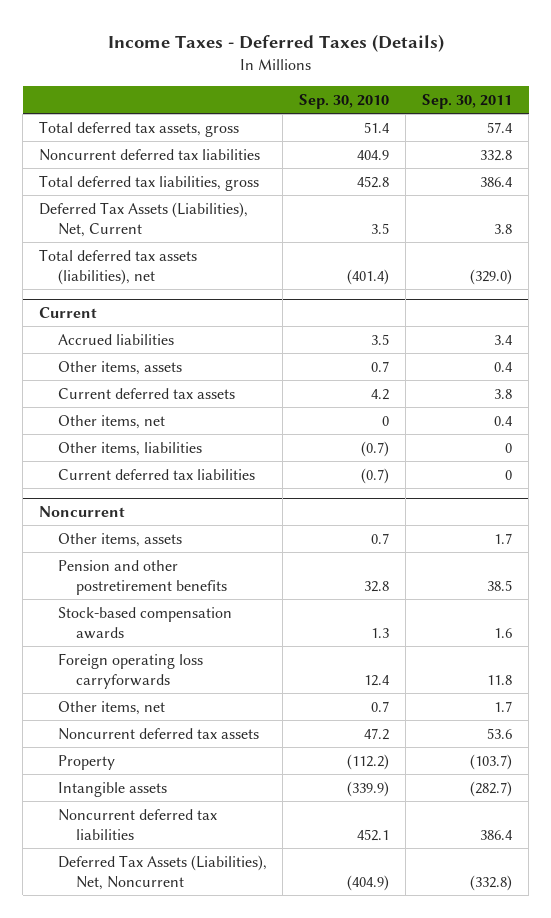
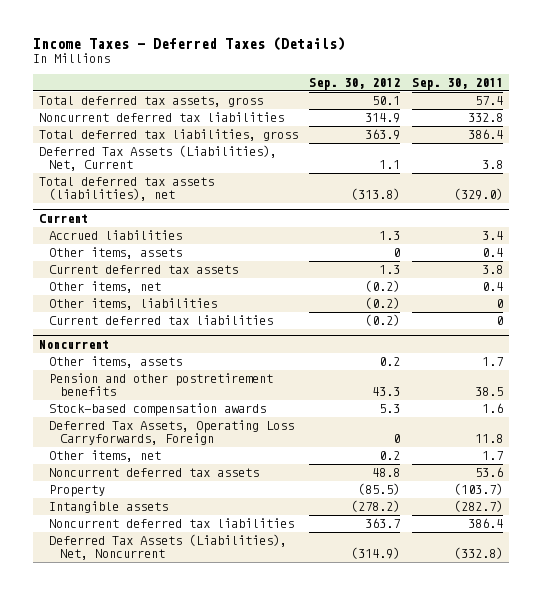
- | Sep. 30, 2010 | Sep. 30, 2011
+ | Sep. 30, 2012 | Sep. 30, 2011
@ Noncurrent
- Foreign operating loss carryforwards | 12.4 | 11.8
+ Deferred Tax Assets, Operating Loss Carryforwards, Foreign | 0 | 11.8

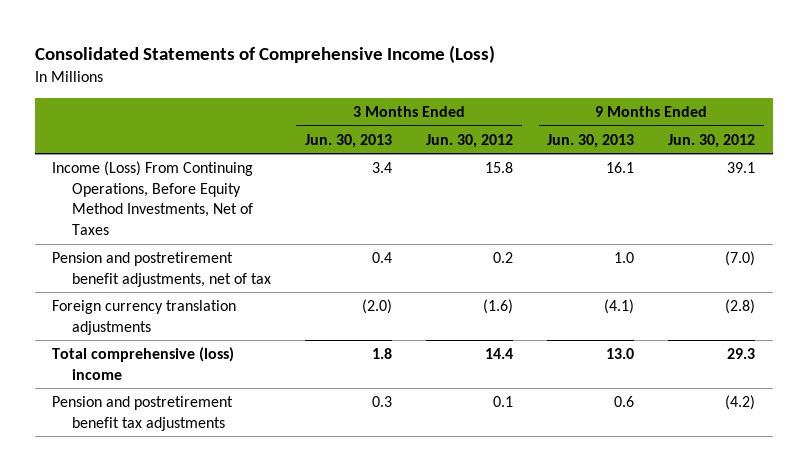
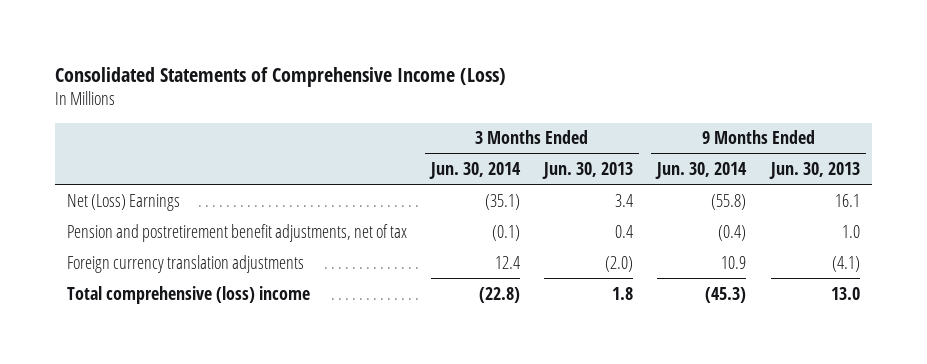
- | 3 Months Ended Jun. 30, 2013 | 3 Months Ended Jun. 30, 2012 | 9 Months Ended Jun. 30, 2013 | 9 Months Ended Jun. 30, 2012
+ | 3 Months Ended Jun. 30, 2014 | 3 Months Ended Jun. 30, 2013 | 9 Months Ended Jun. 30, 2014 | 9 Months Ended Jun. 30, 2013
- Income (Loss) From Continuing Operations, Before Equity Method Investments, Net of Taxes | 3.4 | 15.8 | 16.1 | 39.1
+ Net (Loss) Earnings | (35.1) | 3.4 | (55.8) | 16.1
- Pension and postretirement benefit tax adjustments | 0.3 | 0.1 | 0.6 | (4.2)

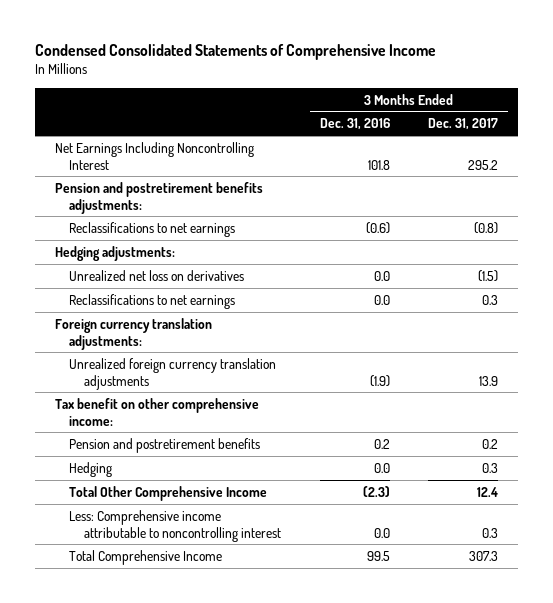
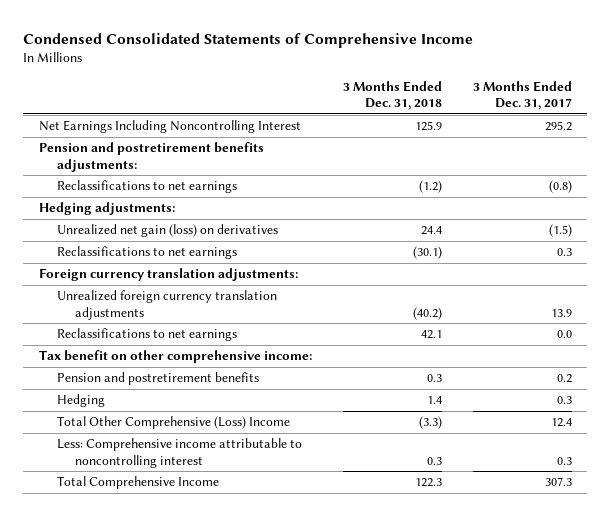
- | 3 Months Ended Dec. 31, 2016 | 3 Months Ended Dec. 31, 2017
+ | 3 Months Ended Dec. 31, 2018 | 3 Months Ended Dec. 31, 2017
- Unrealized net loss on derivatives | 0.0 | (1.5)
+ Unrealized net gain (loss) on derivatives | 24.4 | (1.5)
+ Reclassifications to net earnings | 42.1 | 0.0
- Total Other Comprehensive Income | (2.3) | 12.4
+ Total Other Comprehensive (Loss) Income | (3.3) | 12.4

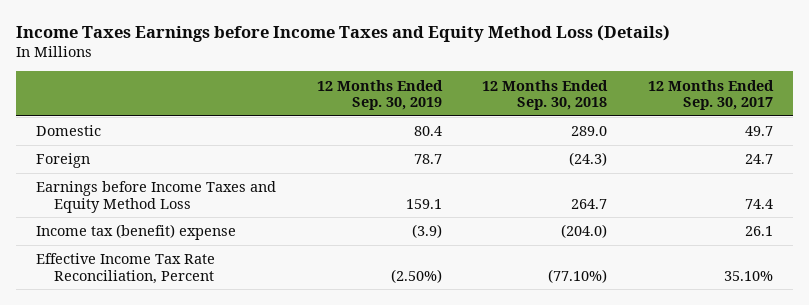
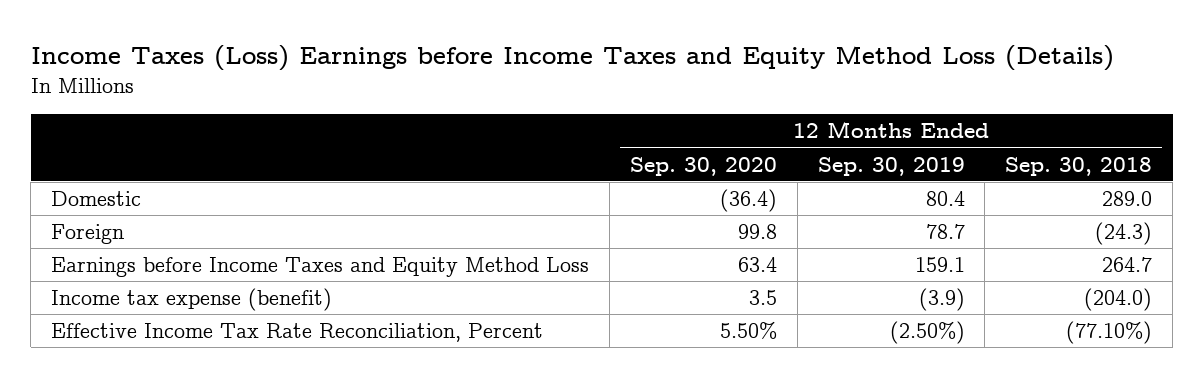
- Income Taxes Earnings before Income Taxes and Equity Method Loss (Details)
+ Income Taxes (Loss) Earnings before Income Taxes and Equity Method Loss (Details)
- | 12 Months Ended Sep. 30, 2019 | 12 Months Ended Sep. 30, 2018 | 12 Months Ended Sep. 30, 2017
+ | 12 Months Ended Sep. 30, 2020 | 12 Months Ended Sep. 30, 2019 | 12 Months Ended Sep. 30, 2018
- Income tax (benefit) expense | (3.9) | (204.0) | 26.1
+ Income tax expense (benefit) | 3.5 | (3.9) | (204.0)

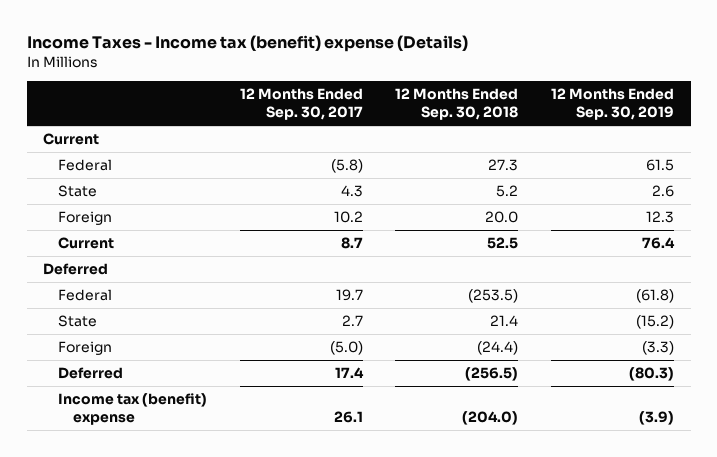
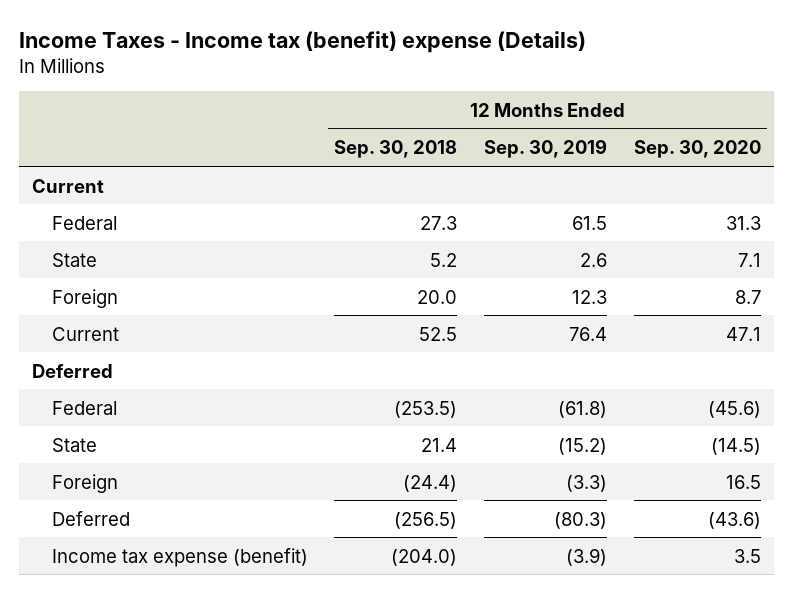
- | 12 Months Ended Sep. 30, 2017 | 12 Months Ended Sep. 30, 2018 | 12 Months Ended Sep. 30, 2019
+ | 12 Months Ended Sep. 30, 2018 | 12 Months Ended Sep. 30, 2019 | 12 Months Ended Sep. 30, 2020
- Income tax (benefit) expense | 26.1 | (204.0) | (3.9)
+ Income tax expense (benefit) | (204.0) | (3.9) | 3.5

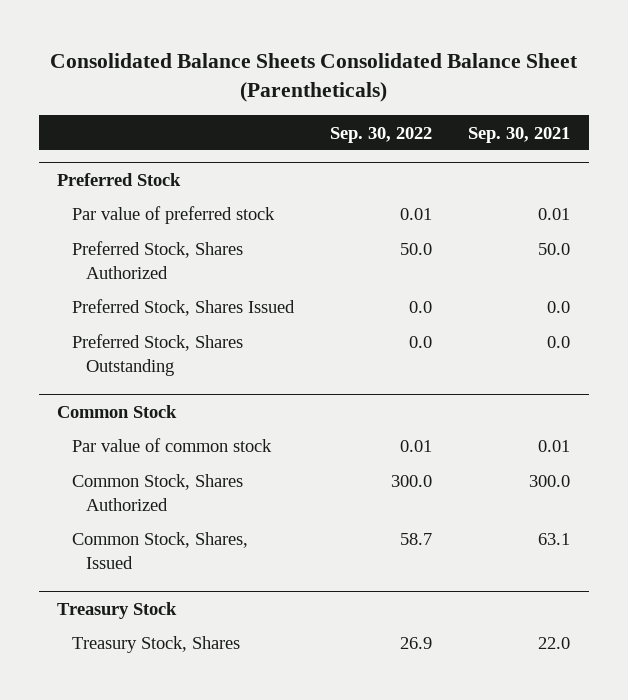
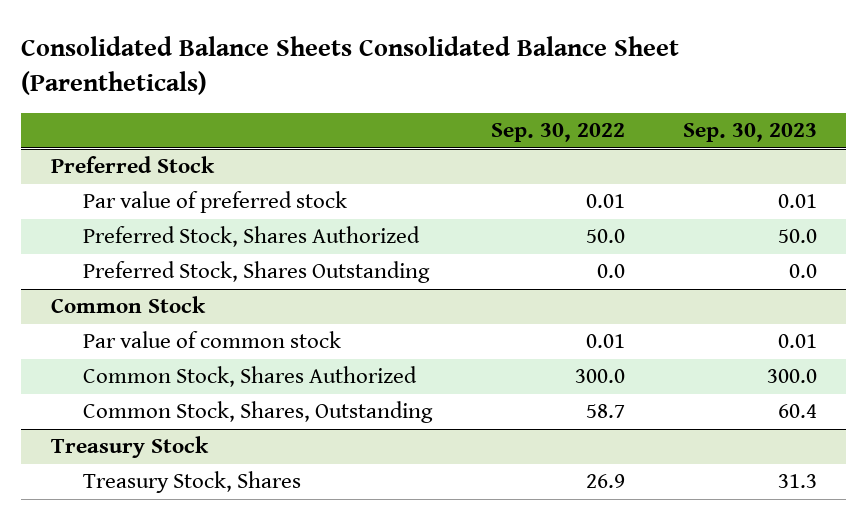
- | Sep. 30, 2022 | Sep. 30, 2021
+ | Sep. 30, 2022 | Sep. 30, 2023
@ Preferred Stock
- Preferred Stock, Shares Issued | 0.0 | 0.0
@ Common Stock
- Common Stock, Shares, Issued | 58.7 | 63.1
+ Common Stock, Shares, Outstanding | 58.7 | 60.4

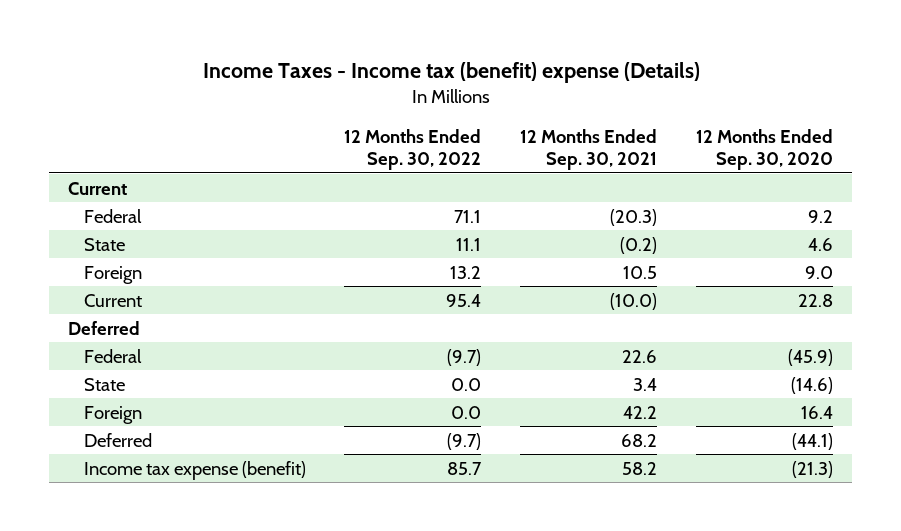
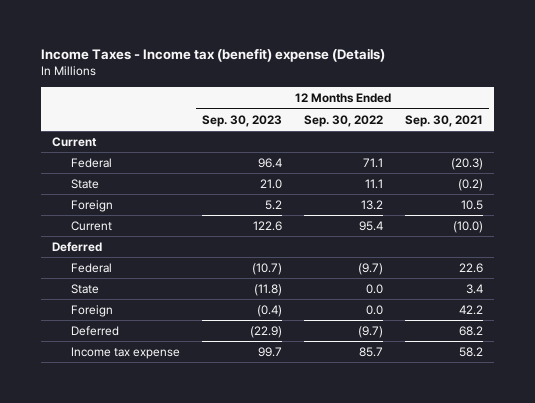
- | 12 Months Ended Sep. 30, 2022 | 12 Months Ended Sep. 30, 2021 | 12 Months Ended Sep. 30, 2020
+ | 12 Months Ended Sep. 30, 2023 | 12 Months Ended Sep. 30, 2022 | 12 Months Ended Sep. 30, 2021
- Income tax expense (benefit) | 85.7 | 58.2 | (21.3)
+ Income tax expense | 99.7 | 85.7 | 58.2

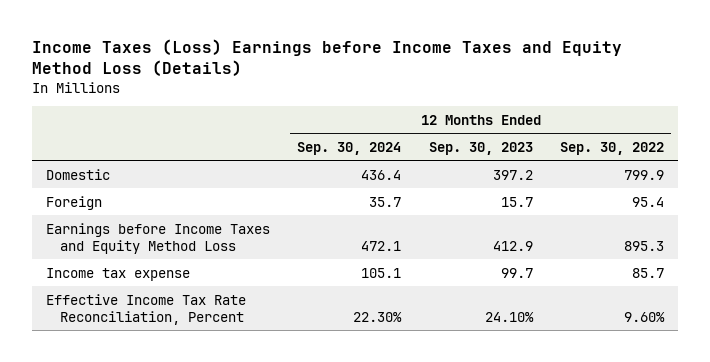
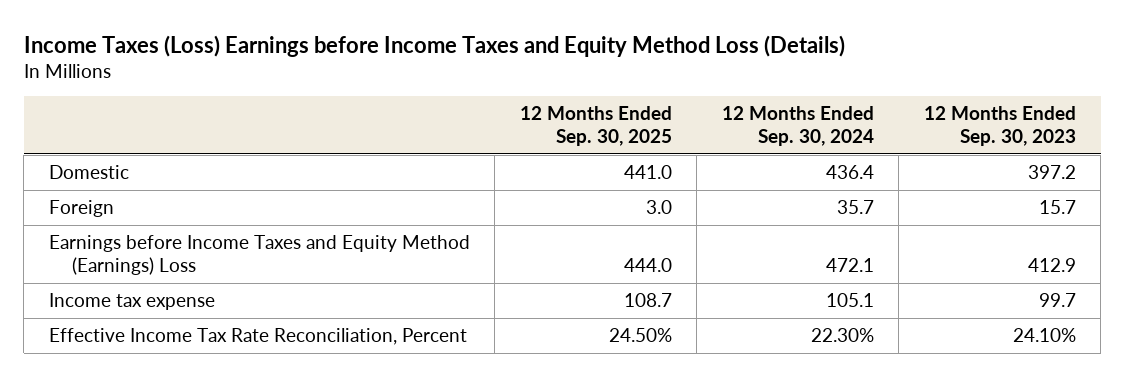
- | 12 Months Ended Sep. 30, 2024 | 12 Months Ended Sep. 30, 2023 | 12 Months Ended Sep. 30, 2022
+ | 12 Months Ended Sep. 30, 2025 | 12 Months Ended Sep. 30, 2024 | 12 Months Ended Sep. 30, 2023
- Earnings before Income Taxes and Equity Method Loss | 472.1 | 412.9 | 895.3
+ Earnings before Income Taxes and Equity Method (Earnings) Loss | 444.0 | 472.1 | 412.9

